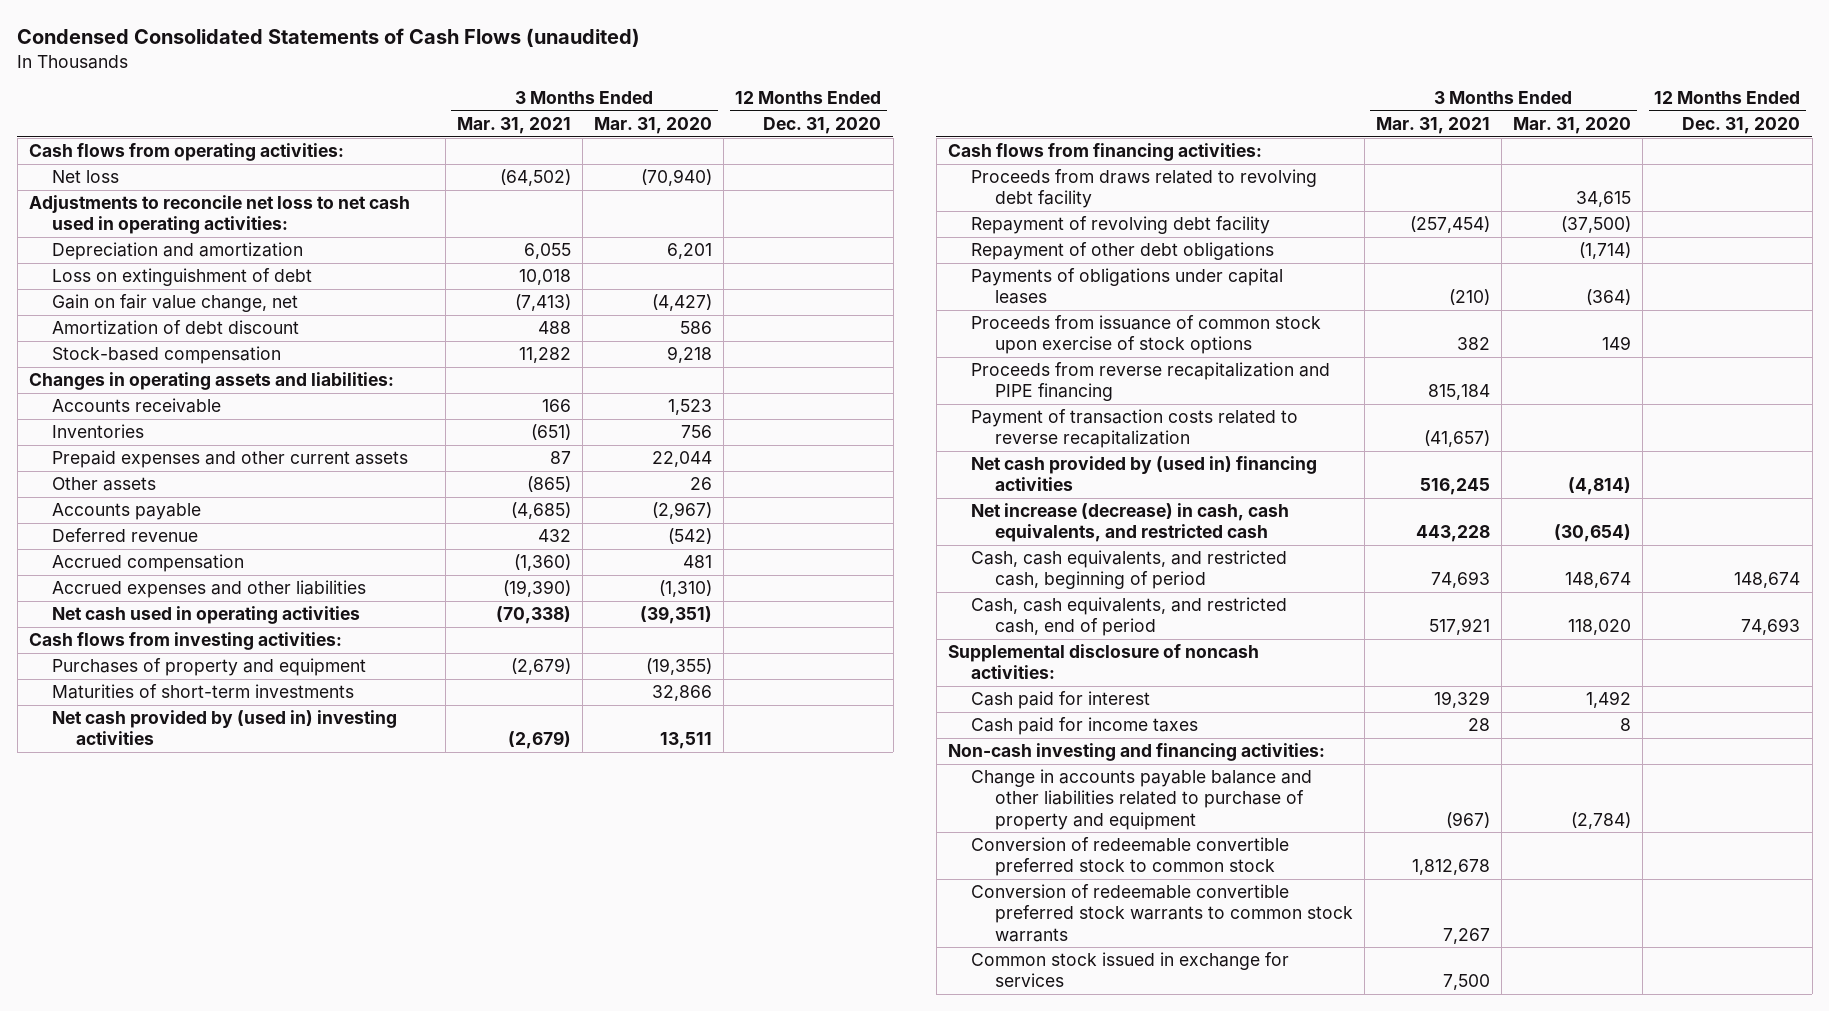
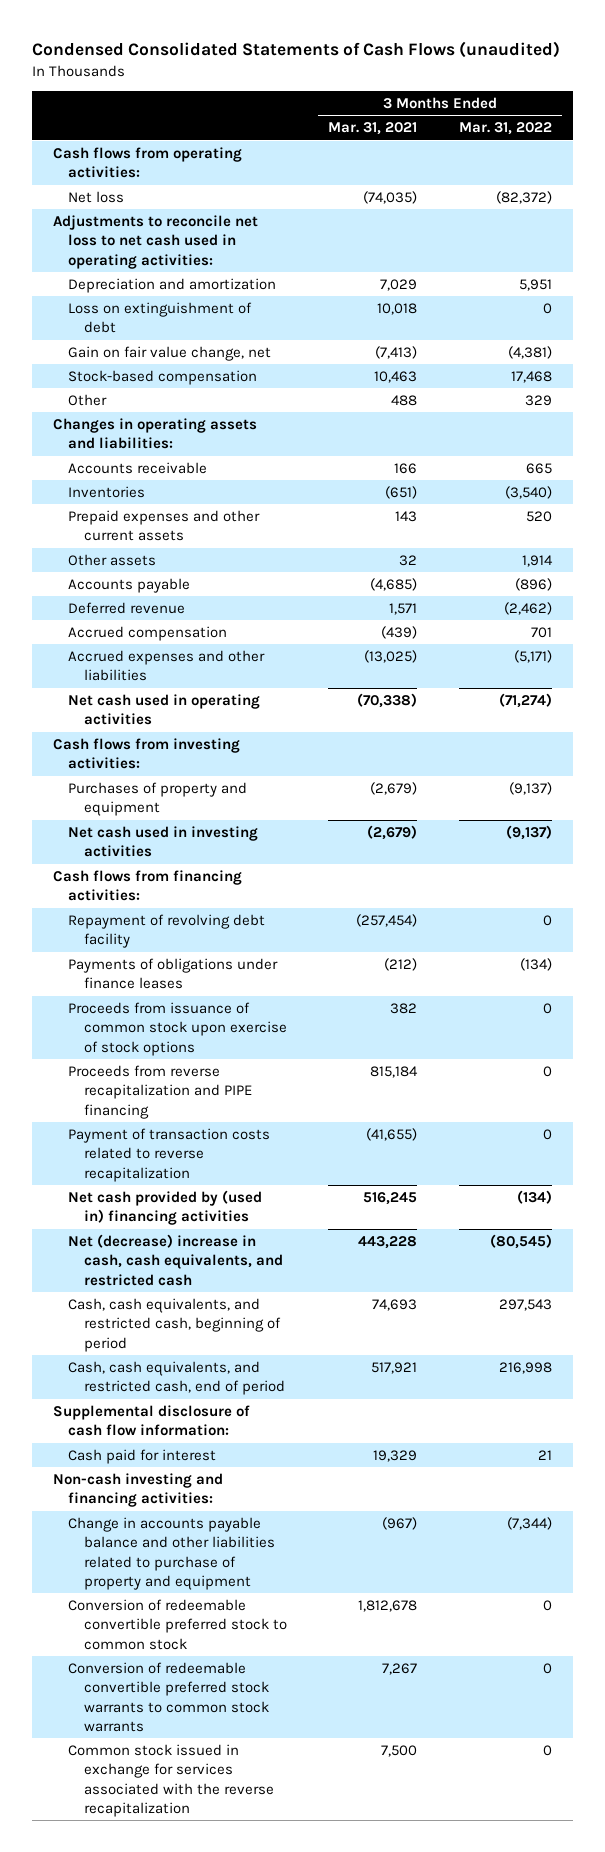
- | 3 Months Ended Mar. 31, 2021 | 3 Months Ended Mar. 31, 2020 | 12 Months Ended Dec. 31, 2020
+ | 3 Months Ended Mar. 31, 2021 | 3 Months Ended Mar. 31, 2022
- Net loss | (64,502) | (70,940) |
+ Net loss | (74,035) | (82,372)
- Depreciation and amortization | 6,055 | 6,201 |
+ Depreciation and amortization | 7,029 | 5,951
- Amortization of debt discount | 488 | 586 |
- Stock-based compensation | 11,282 | 9,218 |
+ Stock-based compensation | 10,463 | 17,468
+ Other | 488 | 329
- Prepaid expenses and other current assets | 87 | 22,044 |
- Other assets | (865) | 26 |
+ Prepaid expenses and other current assets | 143 | 520
+ Other assets | 32 | 1,914
- Deferred revenue | 432 | (542) |
- Accrued compensation | (1,360) | 481 |
- Accrued expenses and other liabilities | (19,390) | (1,310) |
+ Deferred revenue | 1,571 | (2,462)
+ Accrued compensation | (439) | 701
+ Accrued expenses and other liabilities | (13,025) | (5,171)
- Maturities of short-term investments | | 32,866 |
- Net cash provided by (used in) investing activities | (2,679) | 13,511 |
+ Net cash used in investing activities | (2,679) | (9,137)
- Proceeds from draws related to revolving debt facility | | 34,615 |
- Repayment of other debt obligations | | (1,714) |
- Payments of obligations under capital leases | (210) | (364) |
+ Payments of obligations under finance leases | (212) | (134)
- Payment of transaction costs related to reverse recapitalization | (41,657) | |
+ Payment of transaction costs related to reverse recapitalization | (41,655) | 0
- Net increase (decrease) in cash, cash equivalents, and restricted cash | 443,228 | (30,654) |
+ Net (decrease) increase in cash, cash equivalents, and restricted cash | 443,228 | (80,545)
- Supplemental disclosure of noncash activities:
+ Supplemental disclosure of cash flow information:
- Cash paid for income taxes | 28 | 8 |
- Common stock issued in exchange for services | 7,500 | |
+ Common stock issued in exchange for services associated with the reverse recapitalization | 7,500 | 0

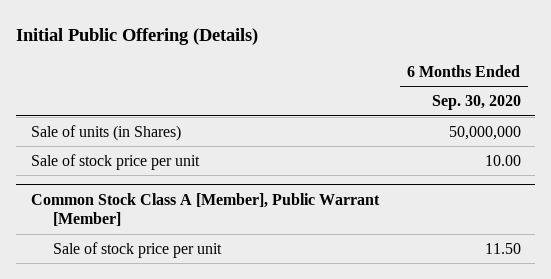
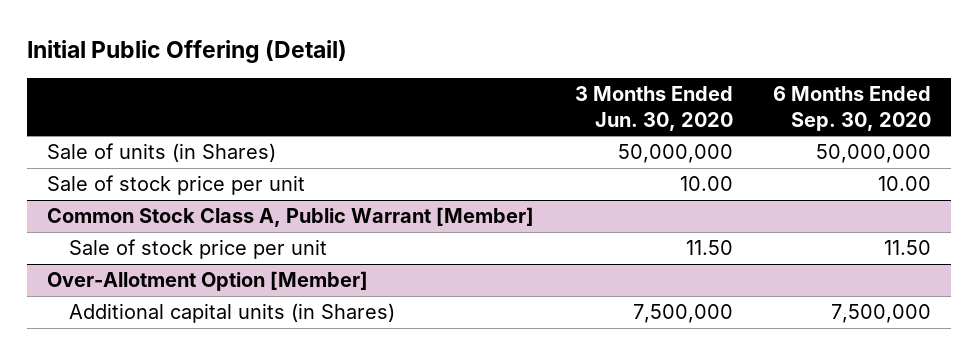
- Initial Public Offering (Details)
+ Initial Public Offering (Detail)
- | 6 Months Ended Sep. 30, 2020
+ | 3 Months Ended Jun. 30, 2020 | 6 Months Ended Sep. 30, 2020
- Common Stock Class A [Member], Public Warrant [Member]
+ Common Stock Class A, Public Warrant [Member]
+ Over-Allotment Option [Member]
+ Additional capital units (in Shares) | 7,500,000 | 7,500,000

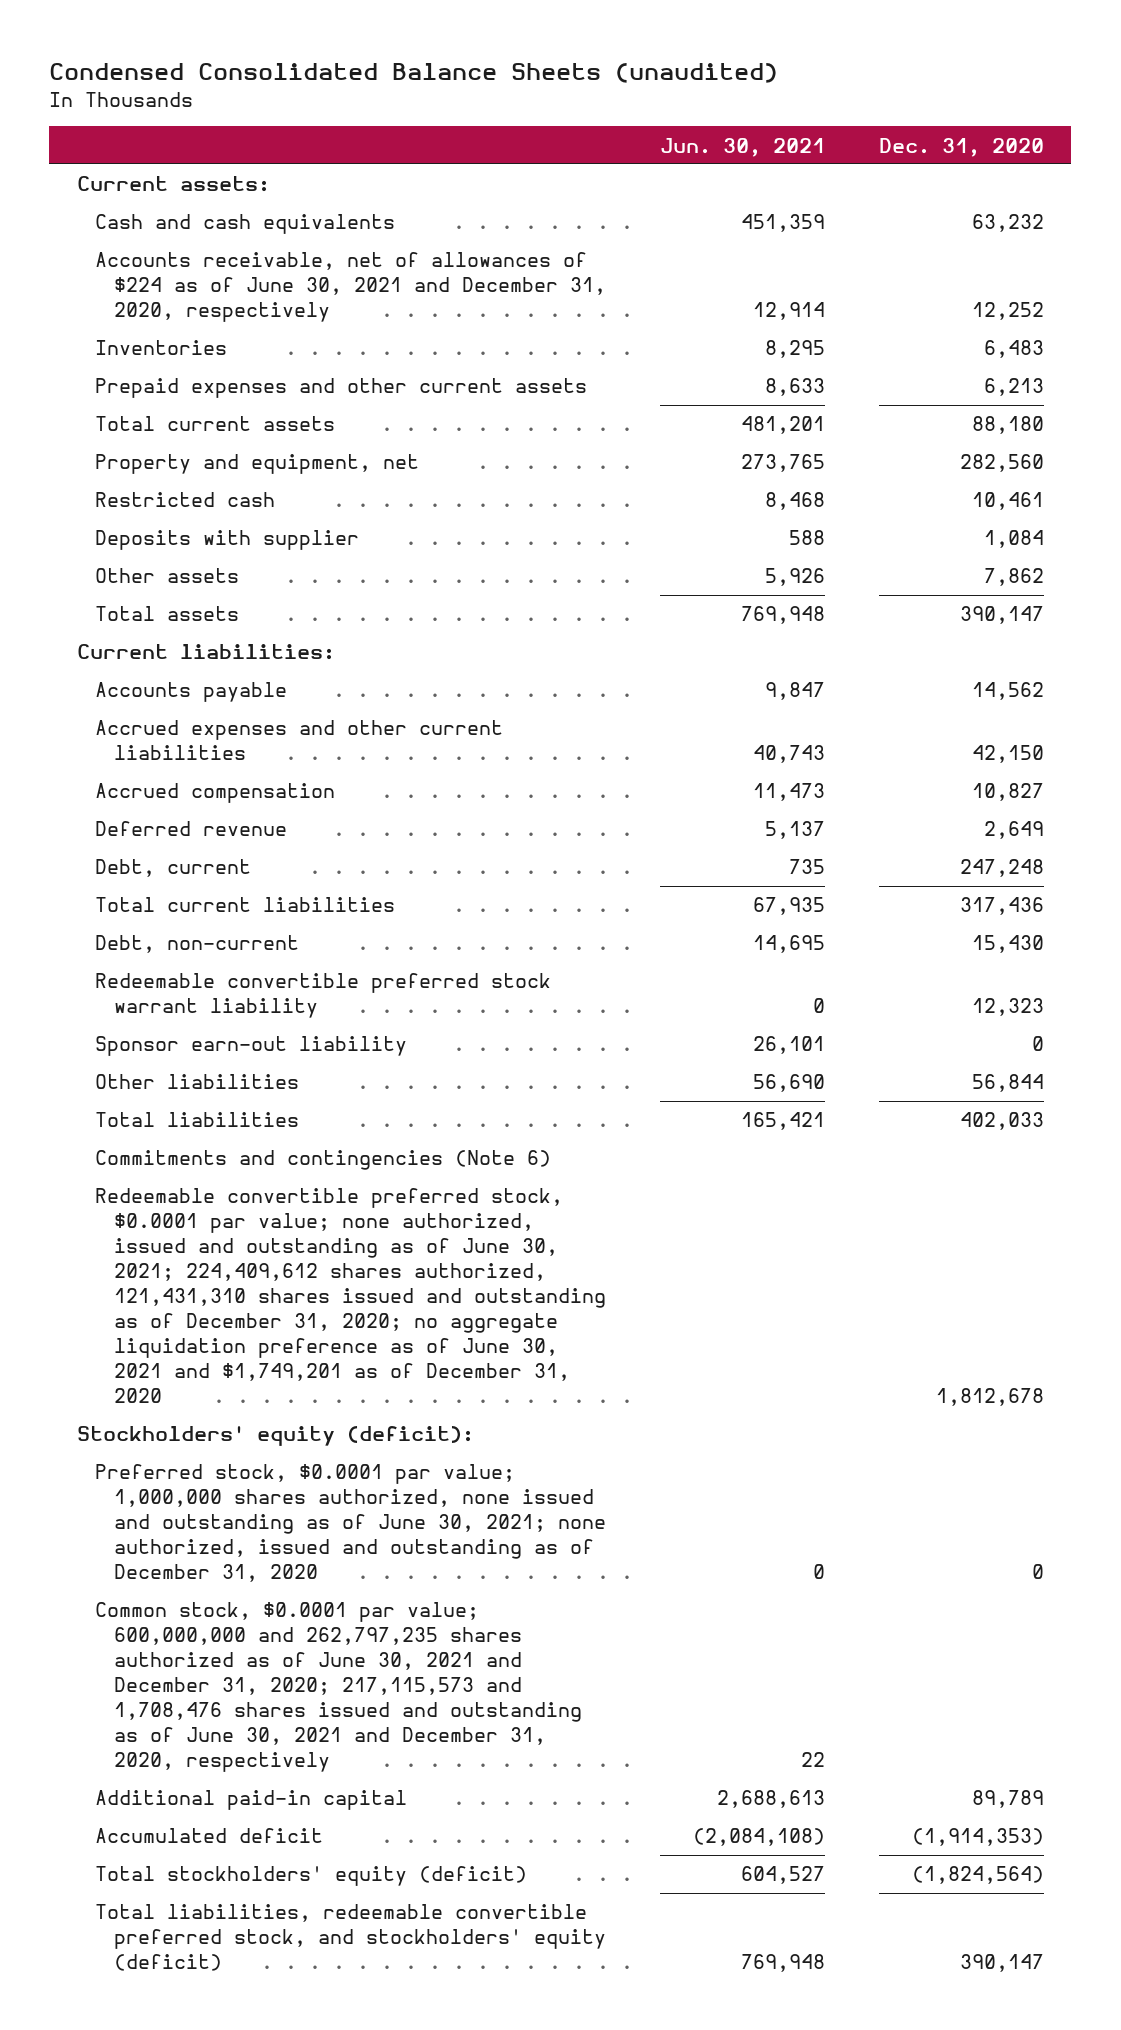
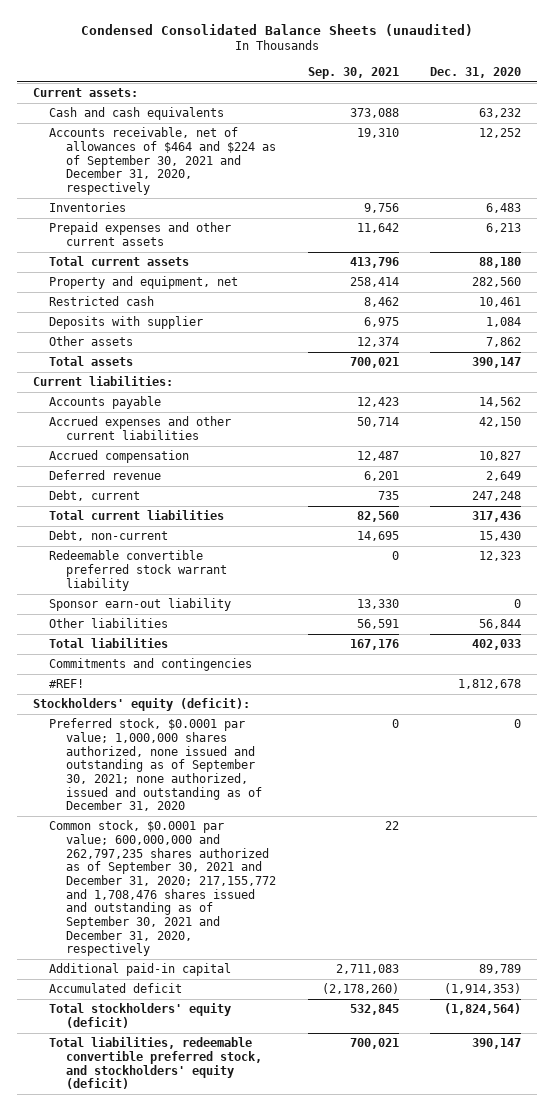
- | Jun. 30, 2021 | Dec. 31, 2020
+ | Sep. 30, 2021 | Dec. 31, 2020
- Accounts receivable, net of allowances of $224 as of June 30, 2021 and December 31, 2020, respectively | 12,914 | 12,252
+ Accounts receivable, net of allowances of $464 and $224 as of September 30, 2021 and December 31, 2020, respectively | 19,310 | 12,252
- Commitments and contingencies (Note 6)
- Redeemable convertible preferred stock, $0.0001 par value; none authorized, issued and outstanding as of June 30, 2021; 224,409,612 shares authorized, 121,431,310 shares issued and outstanding as of December 31, 2020; no aggregate liquidation preference as of June 30, 2021 and $1,749,201 as of December 31, 2020 | | 1,812,678
+ Commitments and contingencies
+ #REF! | | 1,812,678
- Preferred stock, $0.0001 par value; 1,000,000 shares authorized, none issued and outstanding as of June 30, 2021; none authorized, issued and outstanding as of December 31, 2020 | 0 | 0
- Common stock, $0.0001 par value; 600,000,000 and 262,797,235 shares authorized as of June 30, 2021 and December 31, 2020; 217,115,573 and 1,708,476 shares issued and outstanding as of June 30, 2021 and December 31, 2020, respectively | 22 |
+ Preferred stock, $0.0001 par value; 1,000,000 shares authorized, none issued and outstanding as of September 30, 2021; none authorized, issued and outstanding as of December 31, 2020 | 0 | 0
+ Common stock, $0.0001 par value; 600,000,000 and 262,797,235 shares authorized as of September 30, 2021 and December 31, 2020; 217,155,772 and 1,708,476 shares issued and outstanding as of September 30, 2021 and December 31, 2020, respectively | 22 |

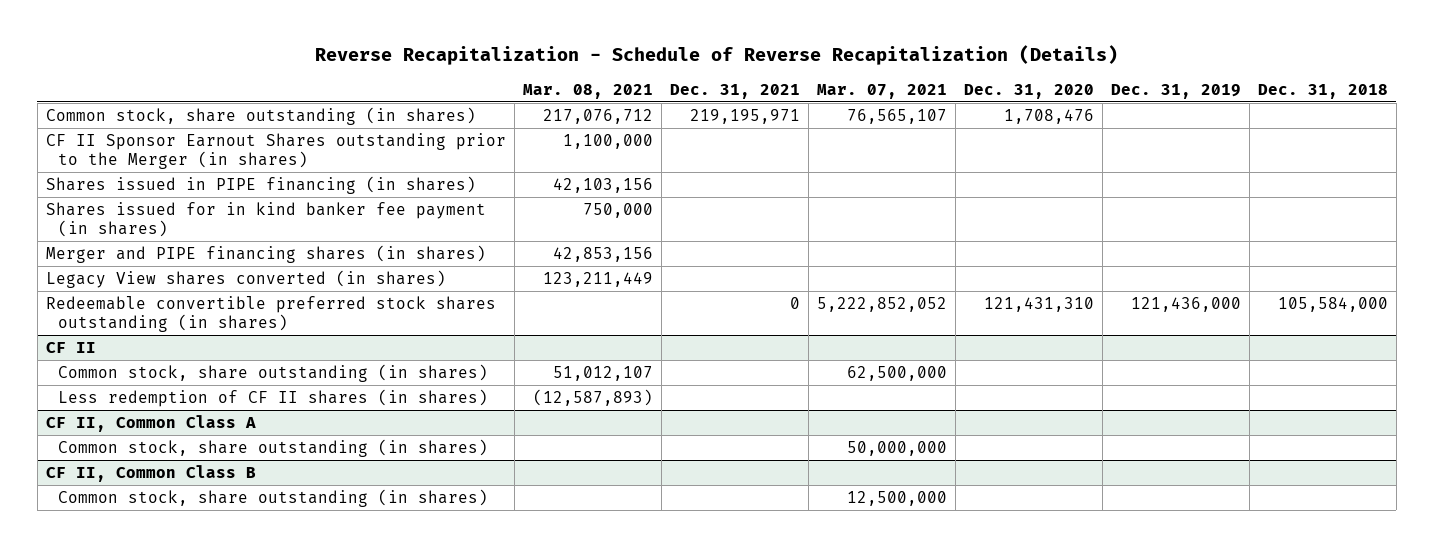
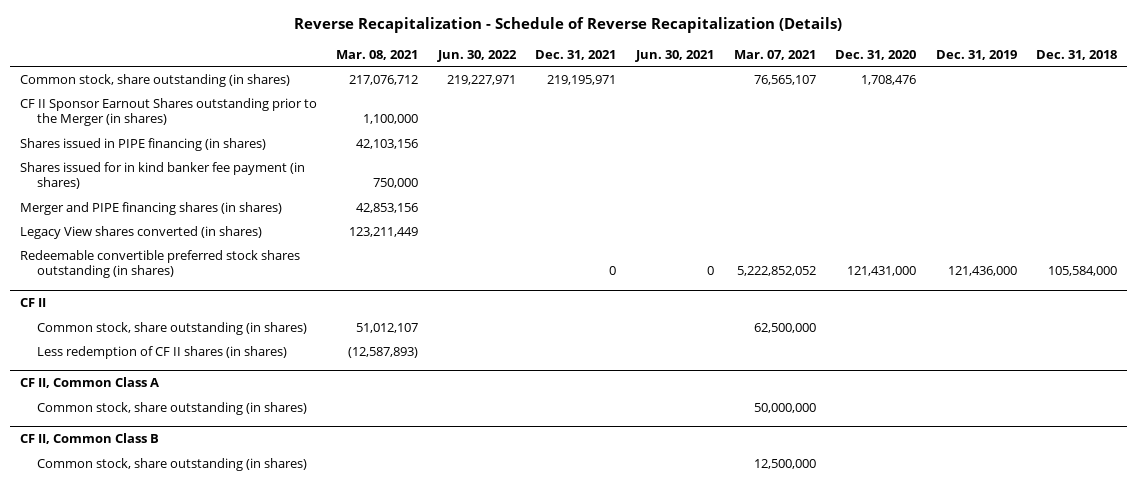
- | Mar. 08, 2021 | Dec. 31, 2021 | Mar. 07, 2021 | Dec. 31, 2020 | Dec. 31, 2019 | Dec. 31, 2018
+ | Mar. 08, 2021 | Jun. 30, 2022 | Dec. 31, 2021 | Jun. 30, 2021 | Mar. 07, 2021 | Dec. 31, 2020 | Dec. 31, 2019 | Dec. 31, 2018
- Redeemable convertible preferred stock shares outstanding (in shares) | | 0 | 5,222,852,052 | 121,431,310 | 121,436,000 | 105,584,000
+ Redeemable convertible preferred stock shares outstanding (in shares) | | | 0 | 0 | 5,222,852,052 | 121,431,000 | 121,436,000 | 105,584,000

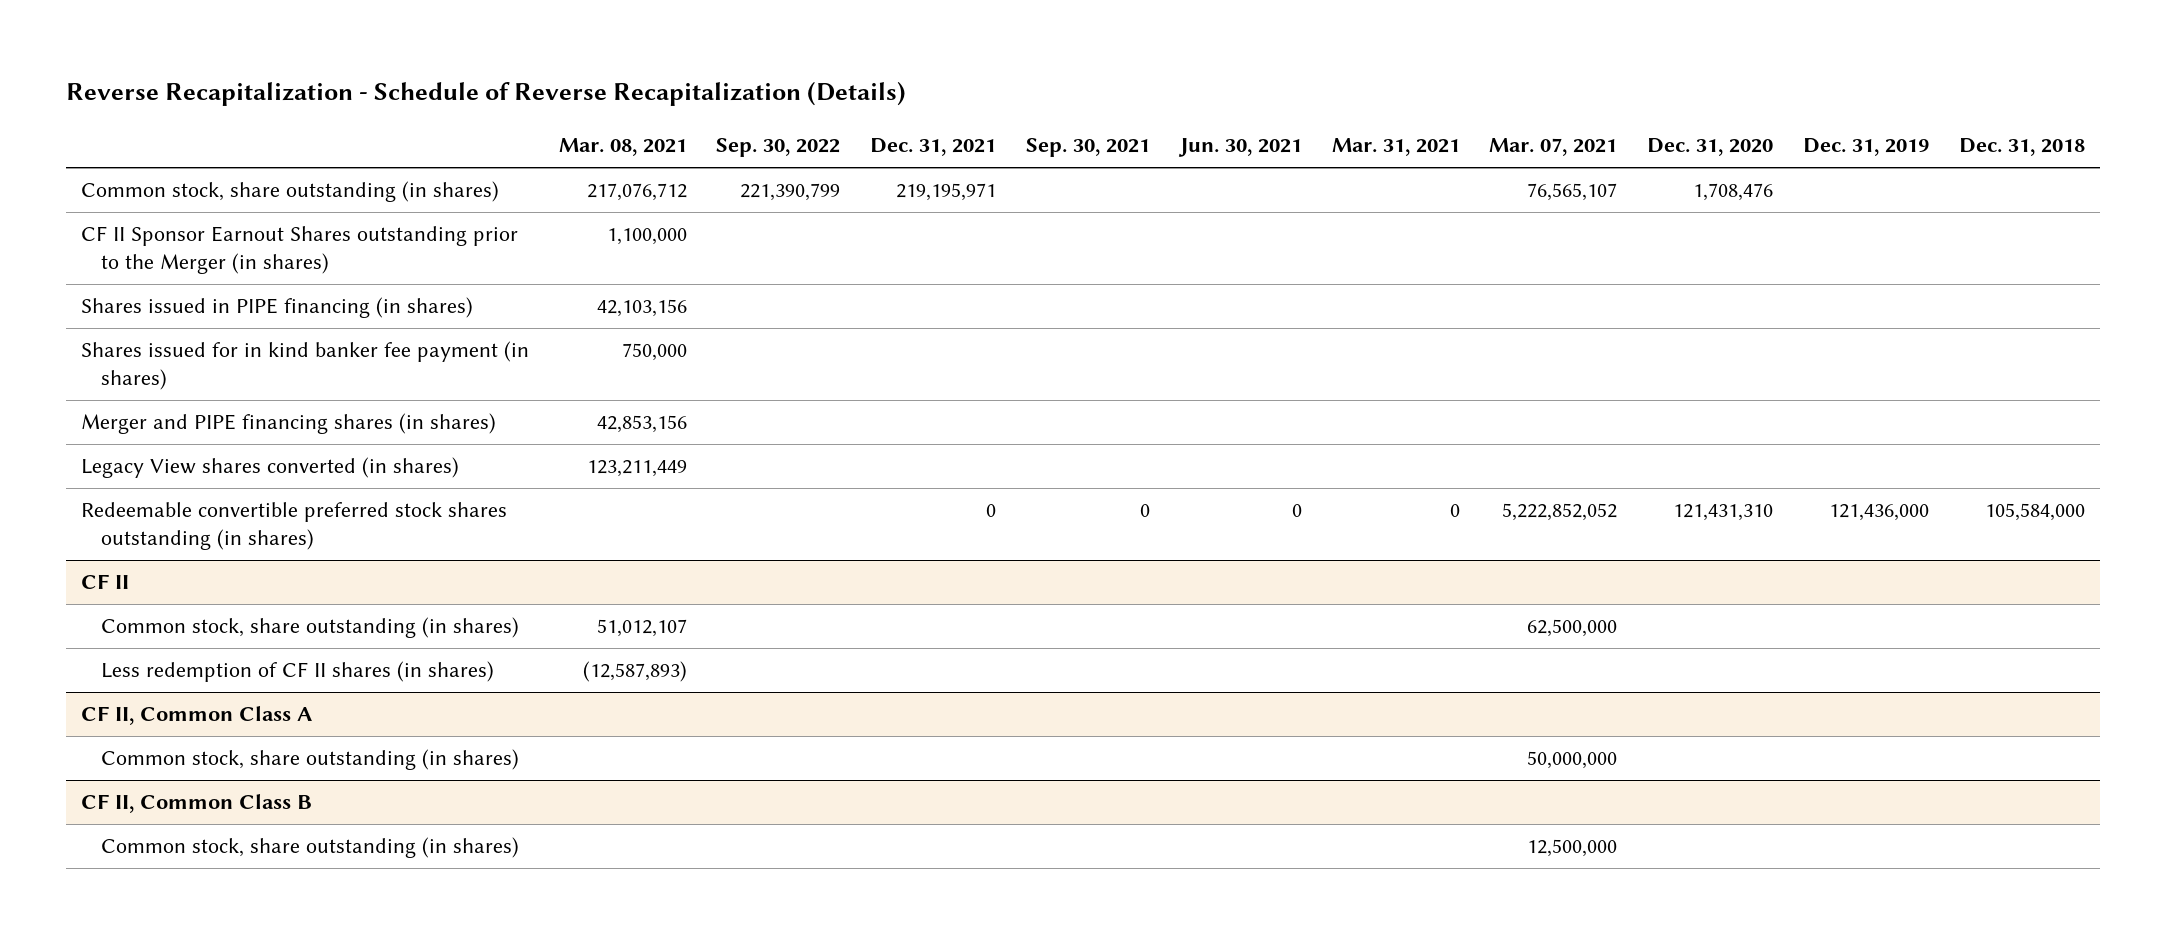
- | Mar. 08, 2021 | Jun. 30, 2022 | Dec. 31, 2021 | Jun. 30, 2021 | Mar. 07, 2021 | Dec. 31, 2020 | Dec. 31, 2019 | Dec. 31, 2018
+ | Mar. 08, 2021 | Sep. 30, 2022 | Dec. 31, 2021 | Sep. 30, 2021 | Jun. 30, 2021 | Mar. 31, 2021 | Mar. 07, 2021 | Dec. 31, 2020 | Dec. 31, 2019 | Dec. 31, 2018
- Redeemable convertible preferred stock shares outstanding (in shares) | | | 0 | 0 | 5,222,852,052 | 121,431,000 | 121,436,000 | 105,584,000
+ Redeemable convertible preferred stock shares outstanding (in shares) | | | 0 | 0 | 0 | 0 | 5,222,852,052 | 121,431,310 | 121,436,000 | 105,584,000

